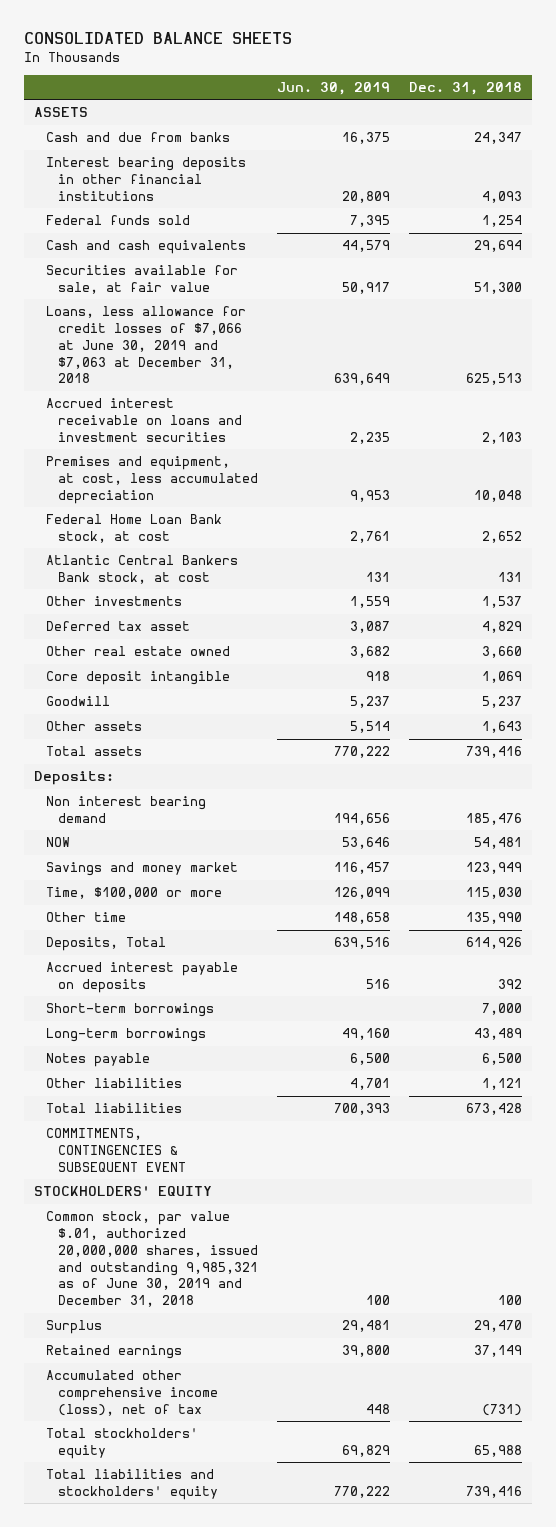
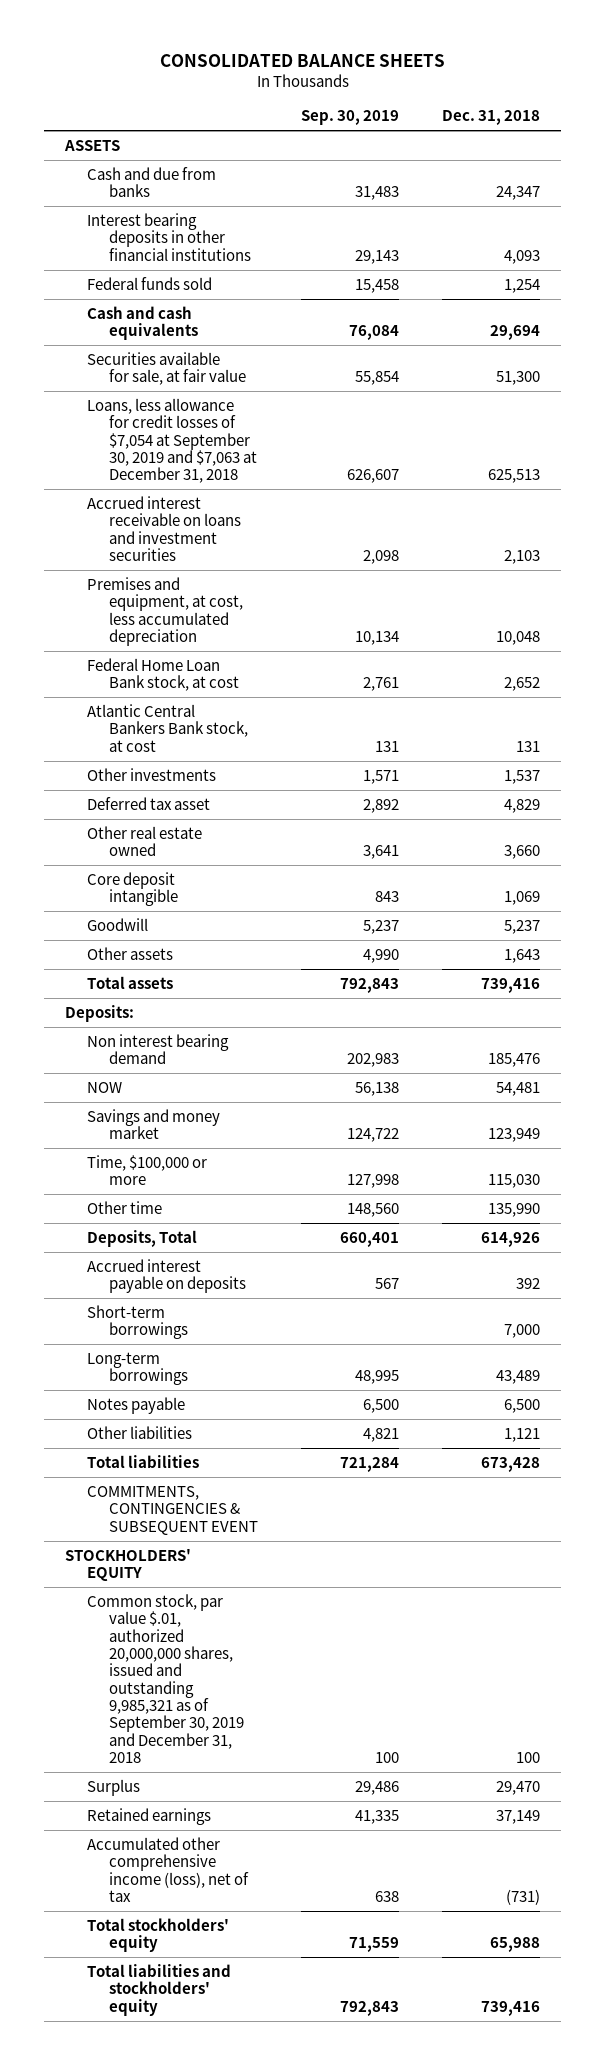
- | Jun. 30, 2019 | Dec. 31, 2018
+ | Sep. 30, 2019 | Dec. 31, 2018
- Loans, less allowance for credit losses of $7,066 at June 30, 2019 and $7,063 at December 31, 2018 | 639,649 | 625,513
+ Loans, less allowance for credit losses of $7,054 at September 30, 2019 and $7,063 at December 31, 2018 | 626,607 | 625,513
- Common stock, par value $.01, authorized 20,000,000 shares, issued and outstanding 9,985,321 as of June 30, 2019 and December 31, 2018 | 100 | 100
+ Common stock, par value $.01, authorized 20,000,000 shares, issued and outstanding 9,985,321 as of September 30, 2019 and December 31, 2018 | 100 | 100

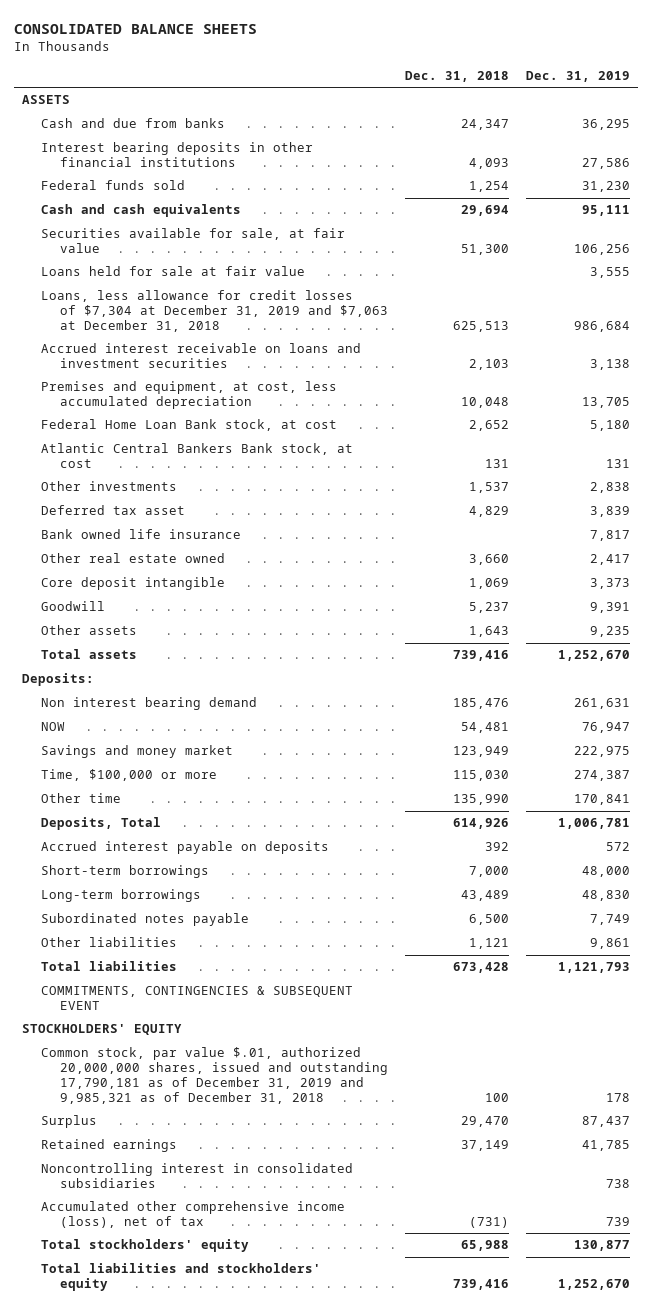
- | Sep. 30, 2019 | Dec. 31, 2018
+ | Dec. 31, 2018 | Dec. 31, 2019
- Loans, less allowance for credit losses of $7,054 at September 30, 2019 and $7,063 at December 31, 2018 | 626,607 | 625,513
+ Loans held for sale at fair value | | 3,555
+ Loans, less allowance for credit losses of $7,304 at December 31, 2019 and $7,063 at December 31, 2018 | 625,513 | 986,684
+ Bank owned life insurance | | 7,817
- Notes payable | 6,500 | 6,500
+ Subordinated notes payable | 6,500 | 7,749
- Common stock, par value $.01, authorized 20,000,000 shares, issued and outstanding 9,985,321 as of September 30, 2019 and December 31, 2018 | 100 | 100
+ Common stock, par value $.01, authorized 20,000,000 shares, issued and outstanding 17,790,181 as of December 31, 2019 and 9,985,321 as of December 31, 2018 | 100 | 178
+ Noncontrolling interest in consolidated subsidiaries | | 738

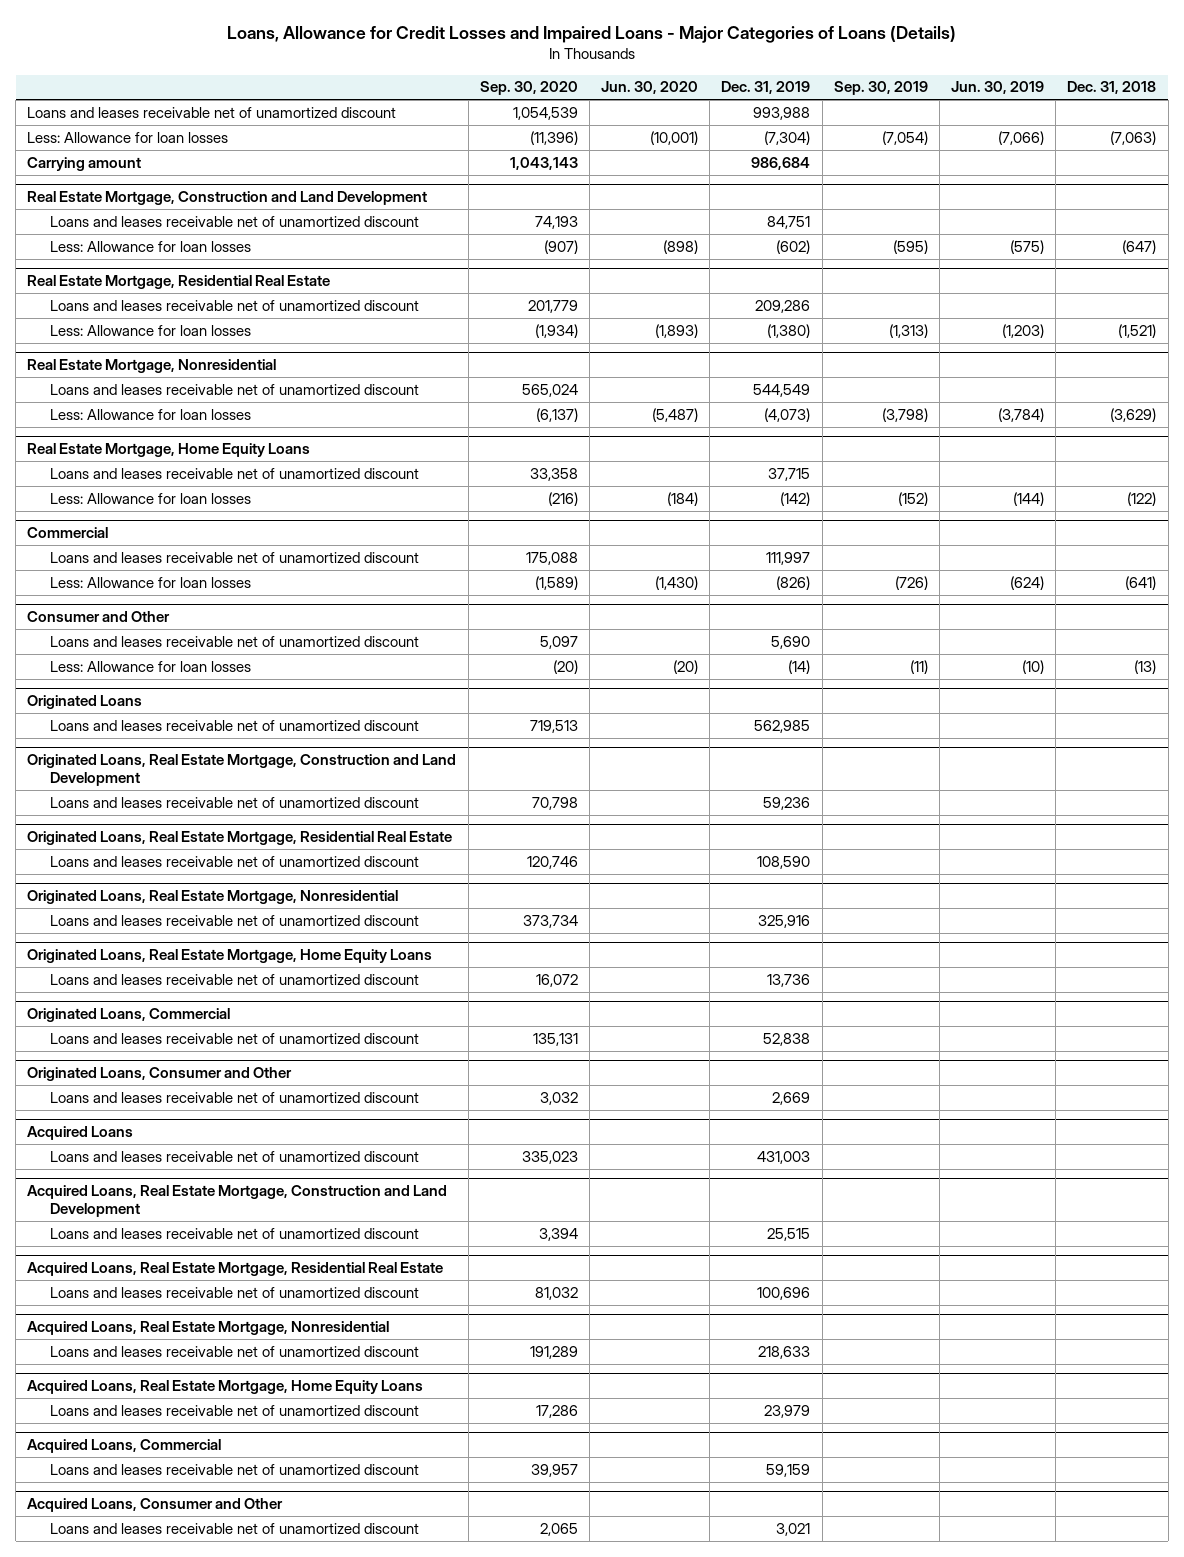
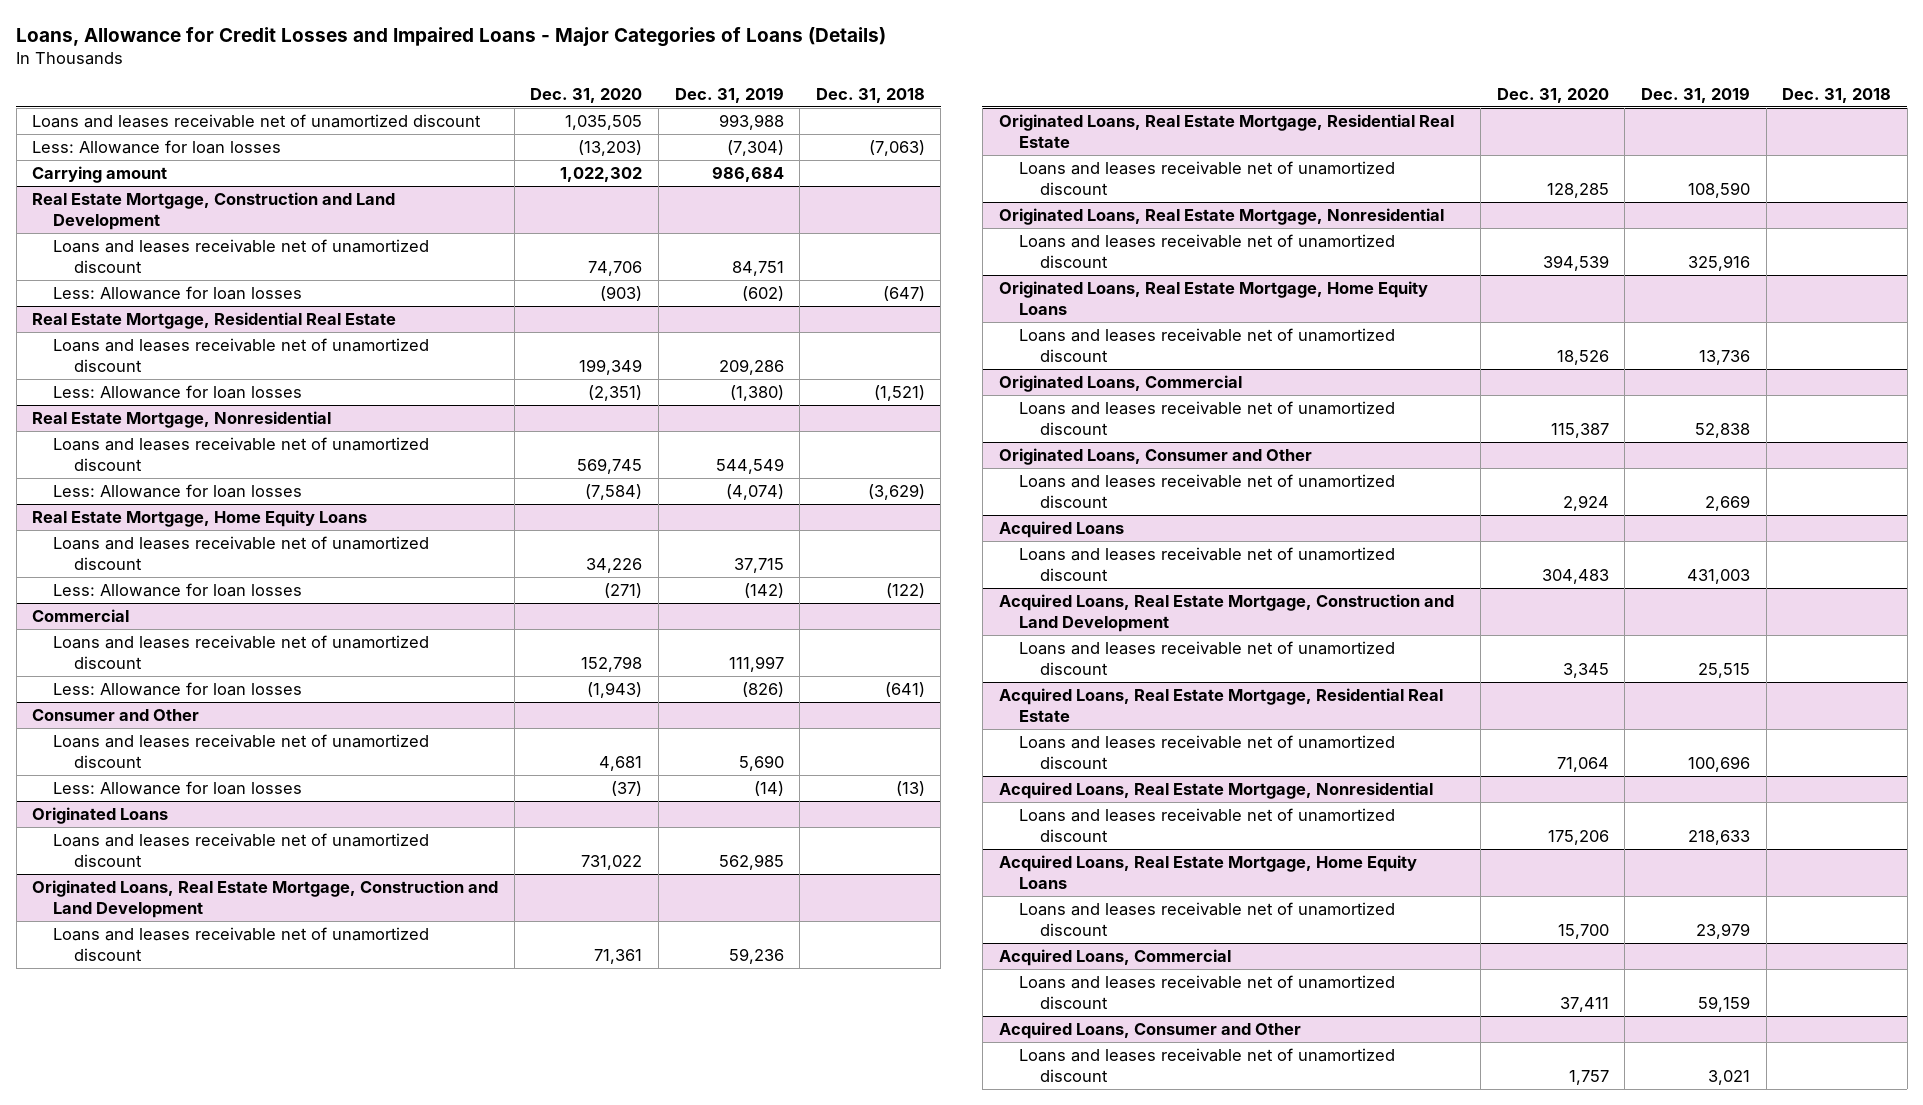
- | Sep. 30, 2020 | Jun. 30, 2020 | Dec. 31, 2019 | Sep. 30, 2019 | Jun. 30, 2019 | Dec. 31, 2018
+ | Dec. 31, 2020 | Dec. 31, 2019 | Dec. 31, 2018
@ Real Estate Mortgage, Nonresidential
- Less: Allowance for loan losses | (6,137) | (5,487) | (4,073) | (3,798) | (3,784) | (3,629)
+ Less: Allowance for loan losses | (7,584) | (4,074) | (3,629)

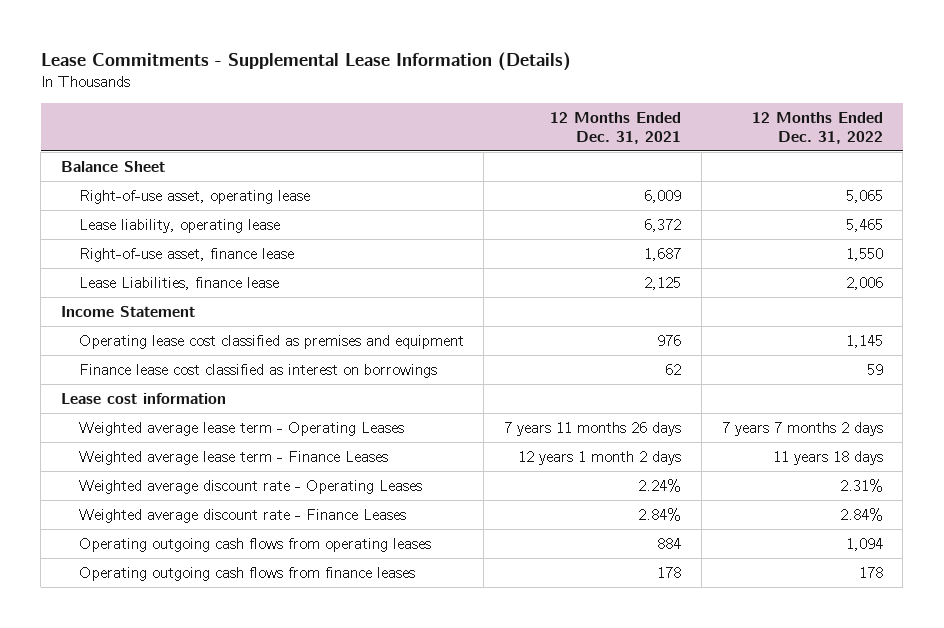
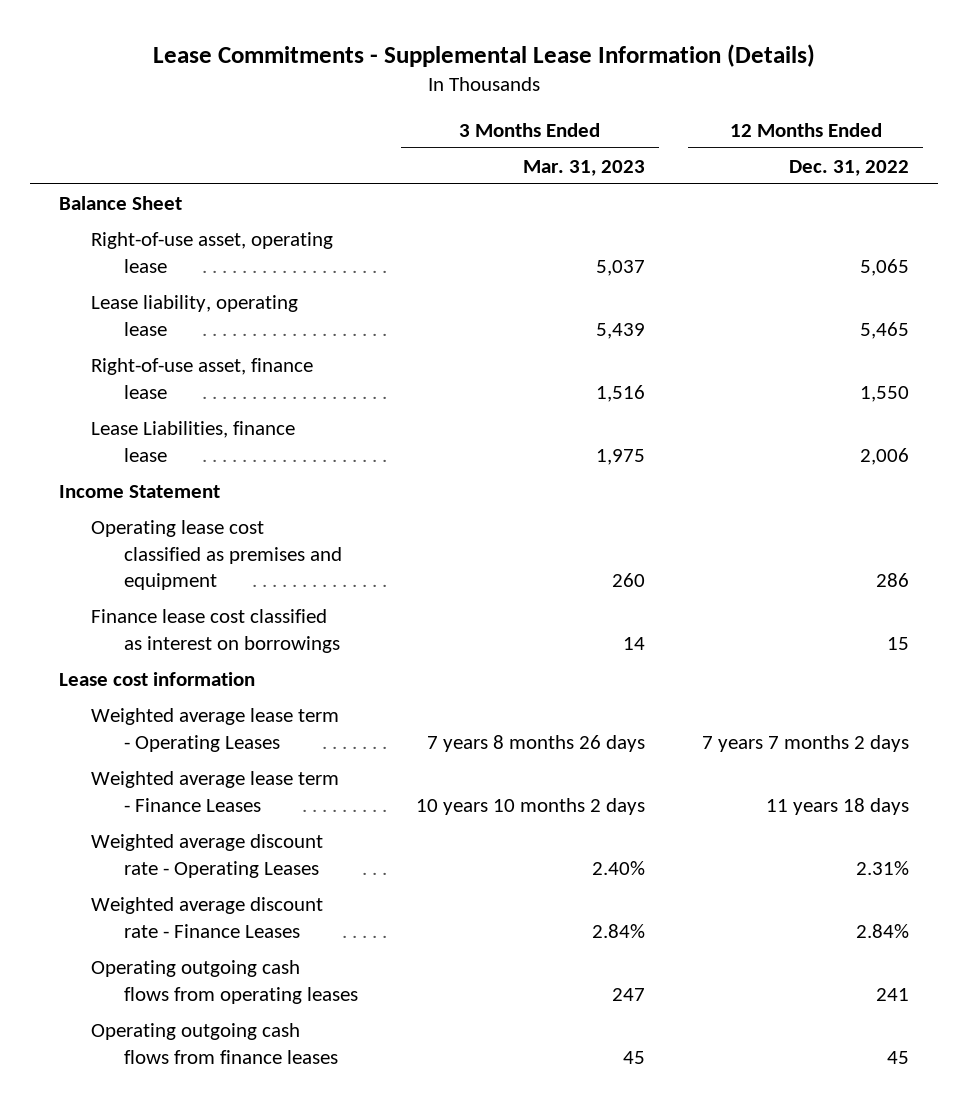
- | 12 Months Ended Dec. 31, 2021 | 12 Months Ended Dec. 31, 2022
+ | 3 Months Ended Mar. 31, 2023 | 12 Months Ended Dec. 31, 2022
- Operating lease cost classified as premises and equipment | 976 | 1,145
- Finance lease cost classified as interest on borrowings | 62 | 59
+ Operating lease cost classified as premises and equipment | 260 | 286
+ Finance lease cost classified as interest on borrowings | 14 | 15
- Operating outgoing cash flows from operating leases | 884 | 1,094
- Operating outgoing cash flows from finance leases | 178 | 178
+ Operating outgoing cash flows from operating leases | 247 | 241
+ Operating outgoing cash flows from finance leases | 45 | 45

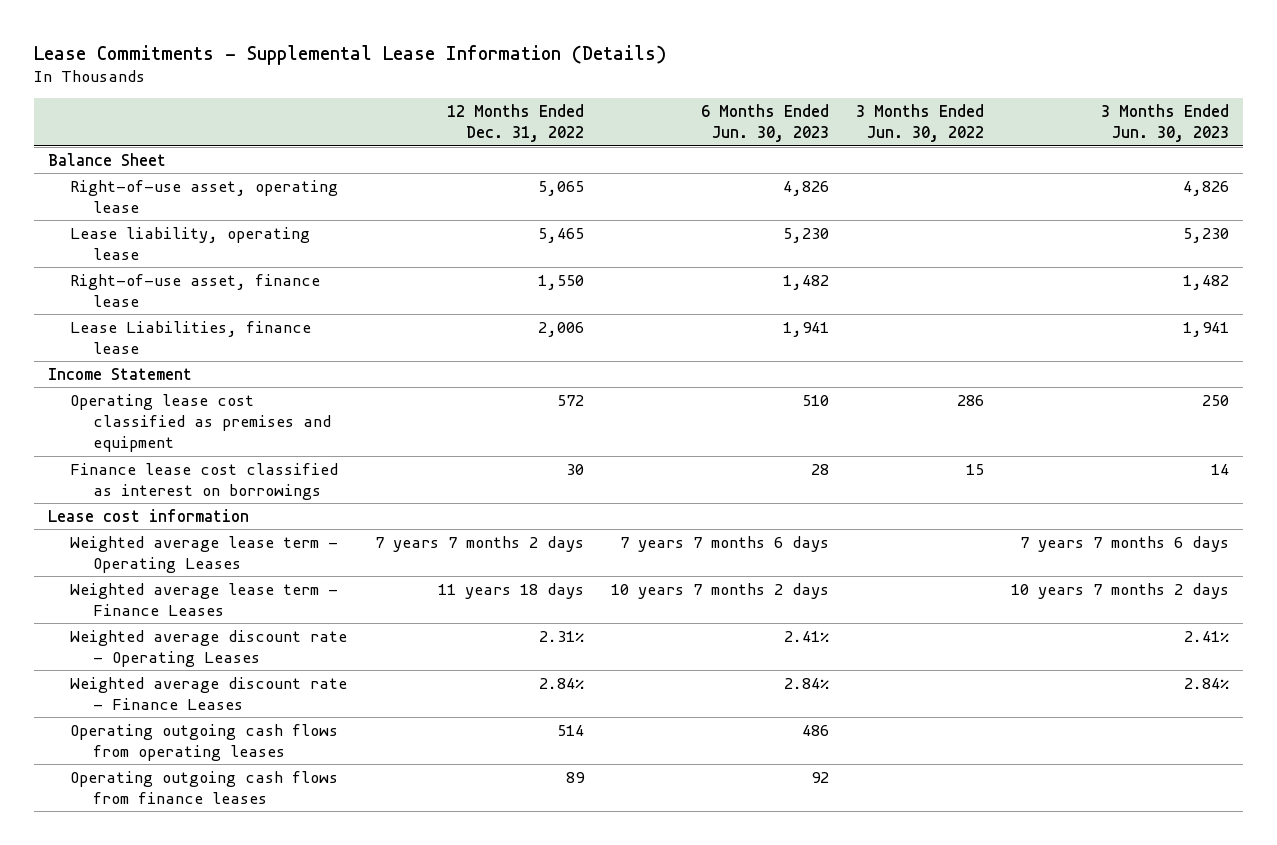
- | 3 Months Ended Mar. 31, 2023 | 12 Months Ended Dec. 31, 2022
+ | 12 Months Ended Dec. 31, 2022 | 6 Months Ended Jun. 30, 2023 | 3 Months Ended Jun. 30, 2022 | 3 Months Ended Jun. 30, 2023
- Operating lease cost classified as premises and equipment | 260 | 286
- Finance lease cost classified as interest on borrowings | 14 | 15
+ Operating lease cost classified as premises and equipment | 572 | 510 | 286 | 250
+ Finance lease cost classified as interest on borrowings | 30 | 28 | 15 | 14
- Operating outgoing cash flows from operating leases | 247 | 241
- Operating outgoing cash flows from finance leases | 45 | 45
+ Operating outgoing cash flows from operating leases | 514 | 486 | |
+ Operating outgoing cash flows from finance leases | 89 | 92 | |

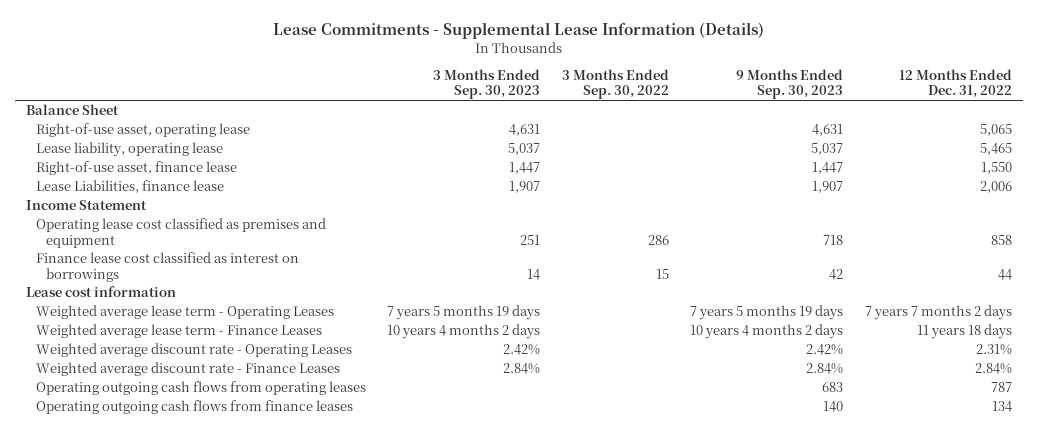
- | 12 Months Ended Dec. 31, 2022 | 6 Months Ended Jun. 30, 2023 | 3 Months Ended Jun. 30, 2022 | 3 Months Ended Jun. 30, 2023
+ | 3 Months Ended Sep. 30, 2023 | 3 Months Ended Sep. 30, 2022 | 9 Months Ended Sep. 30, 2023 | 12 Months Ended Dec. 31, 2022
- Operating lease cost classified as premises and equipment | 572 | 510 | 286 | 250
- Finance lease cost classified as interest on borrowings | 30 | 28 | 15 | 14
+ Operating lease cost classified as premises and equipment | 251 | 286 | 718 | 858
+ Finance lease cost classified as interest on borrowings | 14 | 15 | 42 | 44
- Operating outgoing cash flows from operating leases | 514 | 486 | |
- Operating outgoing cash flows from finance leases | 89 | 92 | |
+ Operating outgoing cash flows from operating leases | | | 683 | 787
+ Operating outgoing cash flows from finance leases | | | 140 | 134

